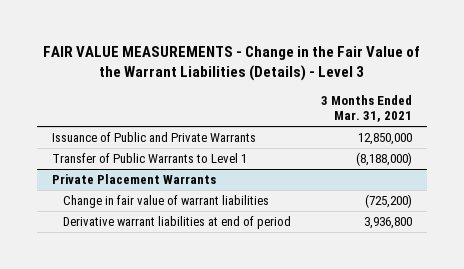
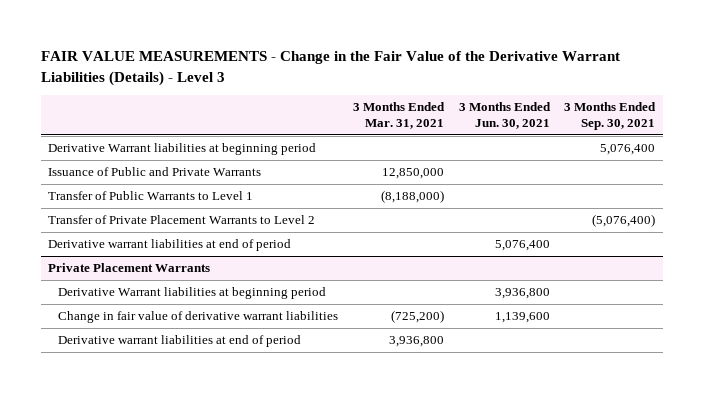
- FAIR VALUE MEASUREMENTS - Change in the Fair Value of the Warrant Liabilities (Details) - Level 3
+ FAIR VALUE MEASUREMENTS - Change in the Fair Value of the Derivative Warrant Liabilities (Details) - Level 3
- | 3 Months Ended Mar. 31, 2021
+ | 3 Months Ended Mar. 31, 2021 | 3 Months Ended Jun. 30, 2021 | 3 Months Ended Sep. 30, 2021
+ Derivative Warrant liabilities at beginning period | | | 5,076,400
+ Transfer of Private Placement Warrants to Level 2 | | | (5,076,400)
+ Derivative warrant liabilities at end of period | | 5,076,400 |
@ Private Placement Warrants
- Change in fair value of warrant liabilities | (725,200)
+ Derivative Warrant liabilities at beginning period | | 3,936,800 |
+ Change in fair value of derivative warrant liabilities | (725,200) | 1,139,600 |

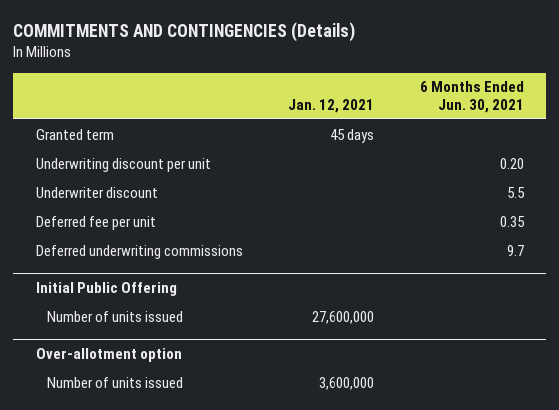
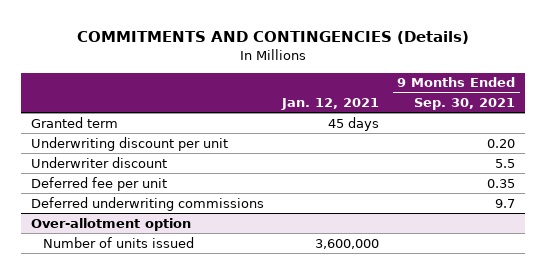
- | Jan. 12, 2021 | 6 Months Ended Jun. 30, 2021
+ | Jan. 12, 2021 | 9 Months Ended Sep. 30, 2021
- Initial Public Offering
- Number of units issued | 27,600,000 |

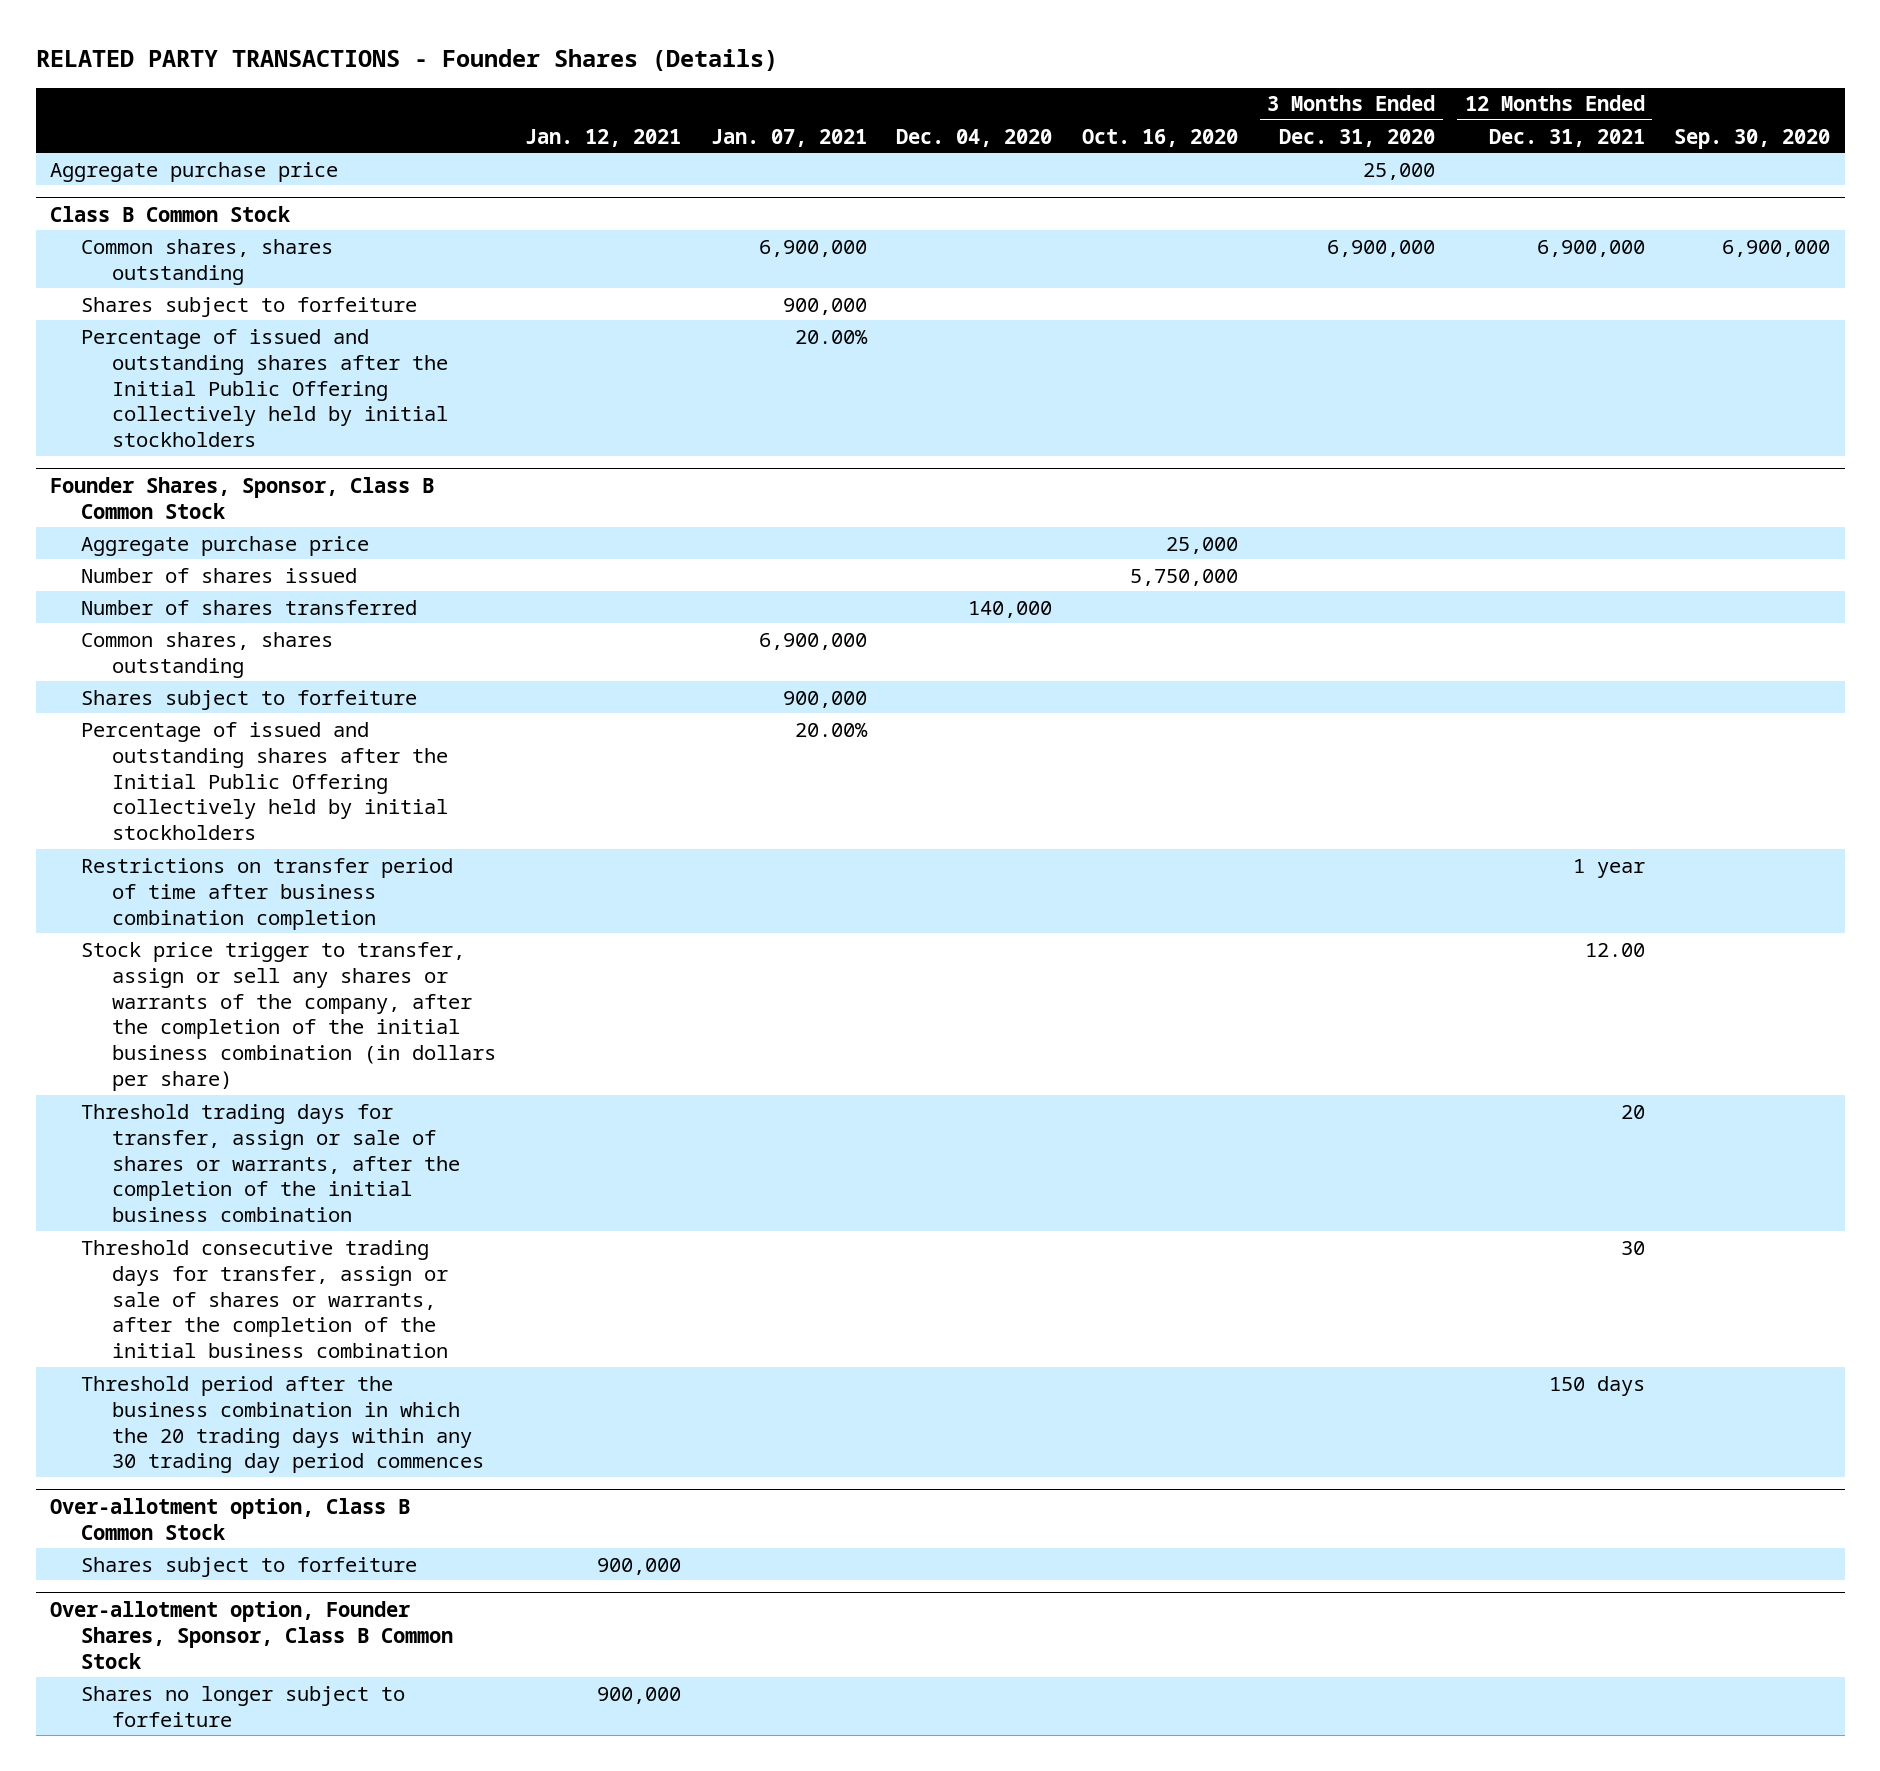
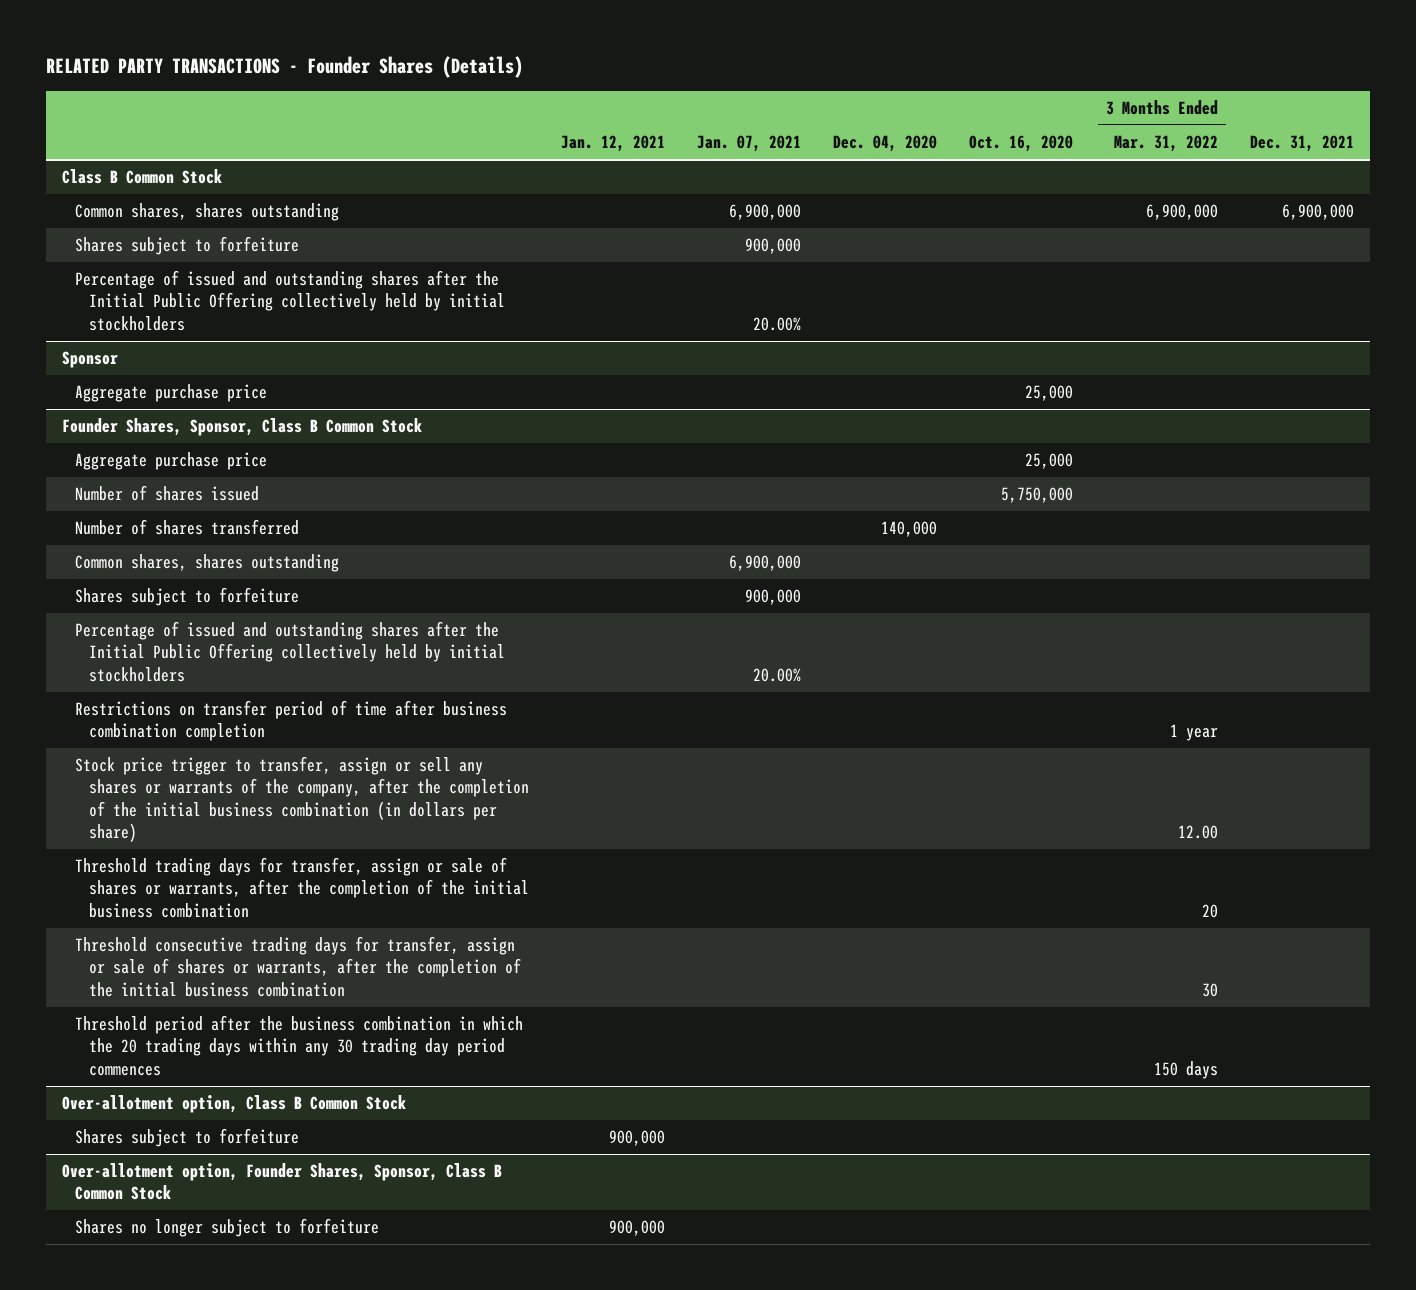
- | Jan. 12, 2021 | Jan. 07, 2021 | Dec. 04, 2020 | Oct. 16, 2020 | 3 Months Ended Dec. 31, 2020 | 12 Months Ended Dec. 31, 2021 | Sep. 30, 2020
+ | Jan. 12, 2021 | Jan. 07, 2021 | Dec. 04, 2020 | Oct. 16, 2020 | 3 Months Ended Mar. 31, 2022 | Dec. 31, 2021
- Aggregate purchase price | | | | | 25,000 | |
+ Sponsor
+ Aggregate purchase price | | | | 25,000 | |

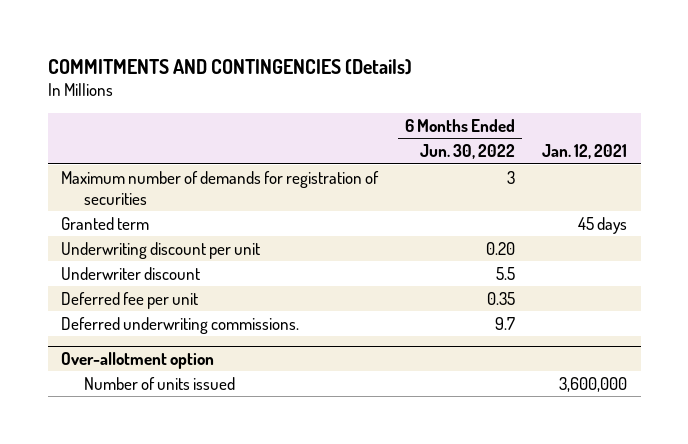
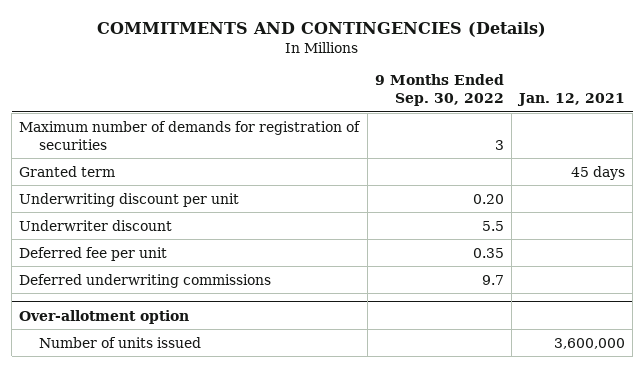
- | 6 Months Ended Jun. 30, 2022 | Jan. 12, 2021
+ | 9 Months Ended Sep. 30, 2022 | Jan. 12, 2021
- Deferred underwriting commissions. | 9.7 |
+ Deferred underwriting commissions | 9.7 |

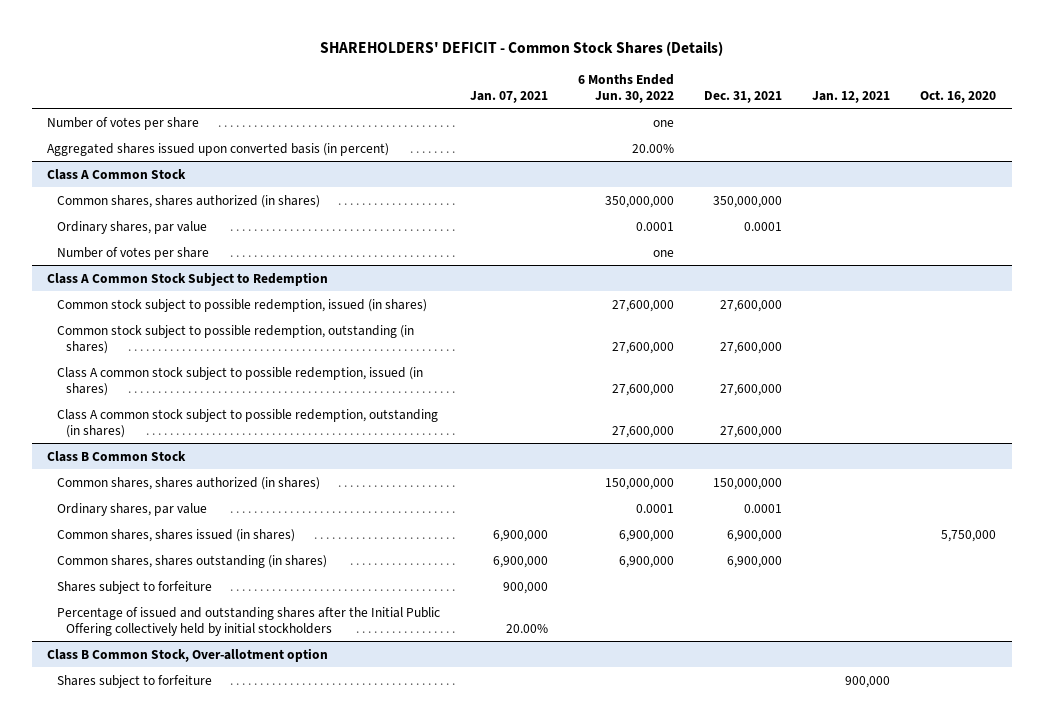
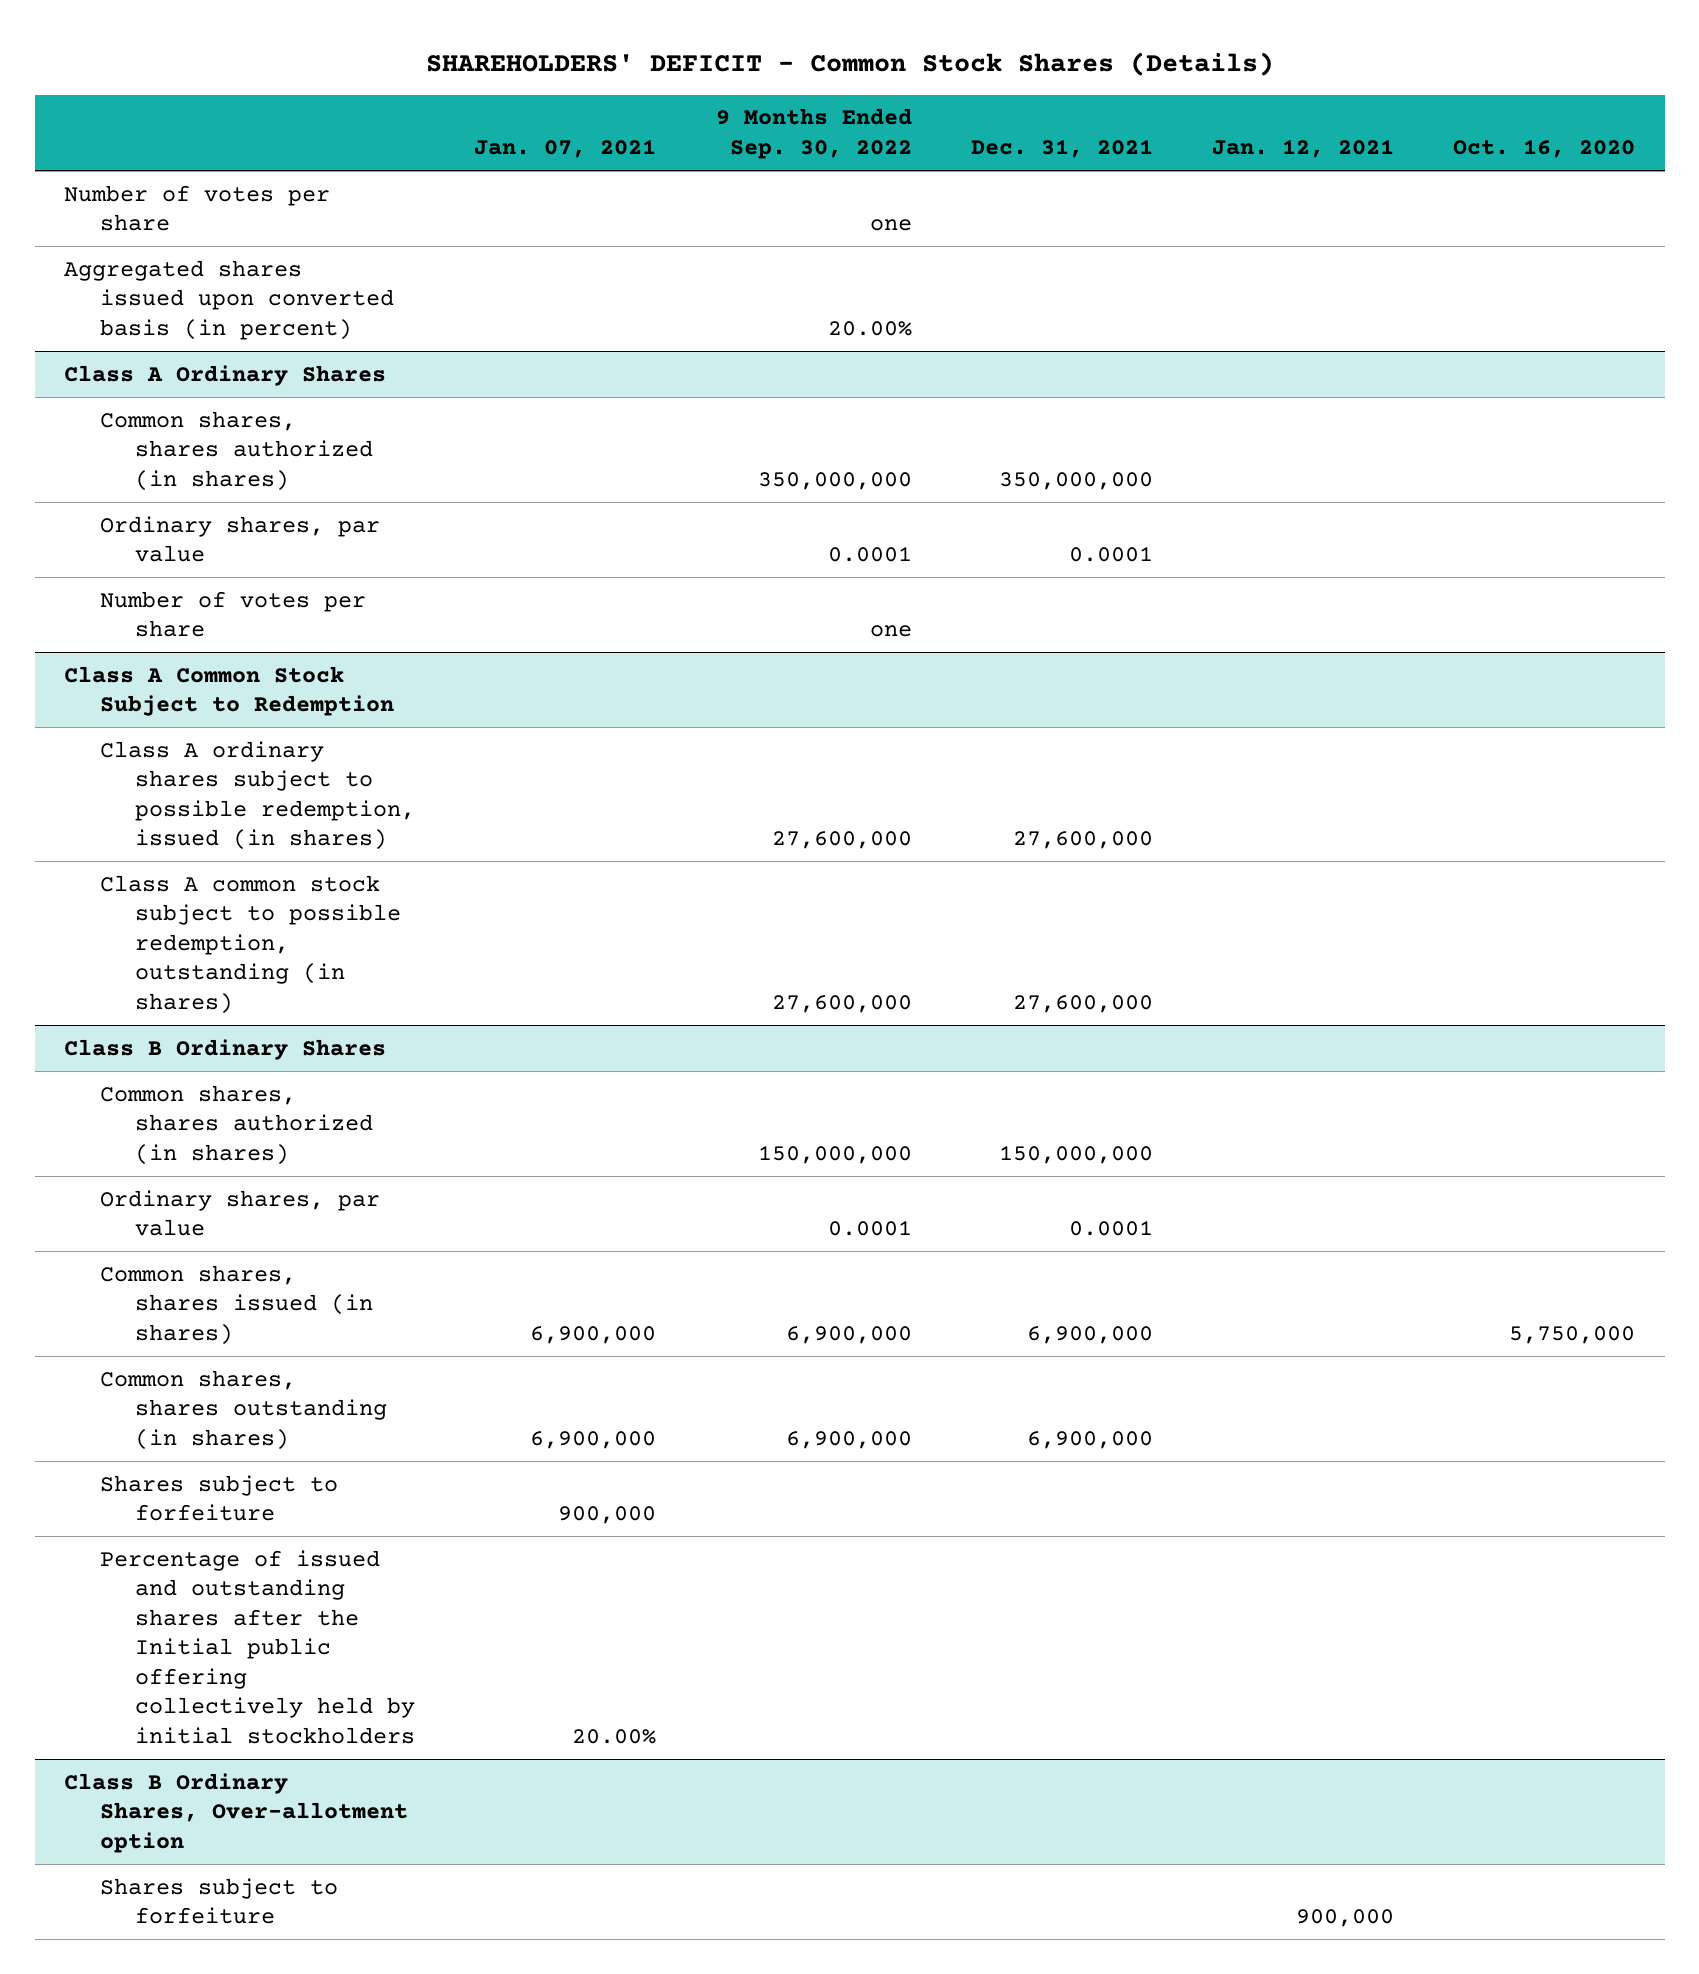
- | Jan. 07, 2021 | 6 Months Ended Jun. 30, 2022 | Dec. 31, 2021 | Jan. 12, 2021 | Oct. 16, 2020
+ | Jan. 07, 2021 | 9 Months Ended Sep. 30, 2022 | Dec. 31, 2021 | Jan. 12, 2021 | Oct. 16, 2020
- Class A Common Stock
+ Class A Ordinary Shares
@ Class A Common Stock Subject to Redemption
- Common stock subject to possible redemption, issued (in shares) | | 27,600,000 | 27,600,000 | |
- Common stock subject to possible redemption, outstanding (in shares) | | 27,600,000 | 27,600,000 | |
- Class A common stock subject to possible redemption, issued (in shares) | | 27,600,000 | 27,600,000 | |
+ Class A ordinary shares subject to possible redemption, issued (in shares) | | 27,600,000 | 27,600,000 | |
- Class B Common Stock
+ Class B Ordinary Shares
- Percentage of issued and outstanding shares after the Initial Public Offering collectively held by initial stockholders | 20.00% | | | |
- Class B Common Stock, Over-allotment option
+ Percentage of issued and outstanding shares after the Initial public offering collectively held by initial stockholders | 20.00% | | | |
+ Class B Ordinary Shares, Over-allotment option

